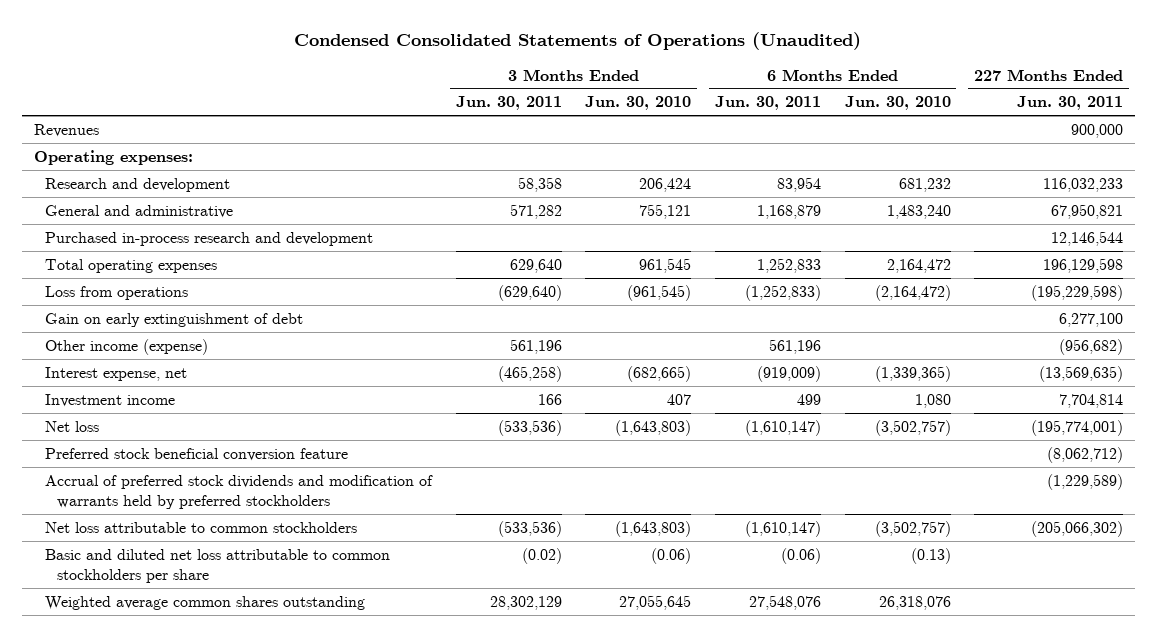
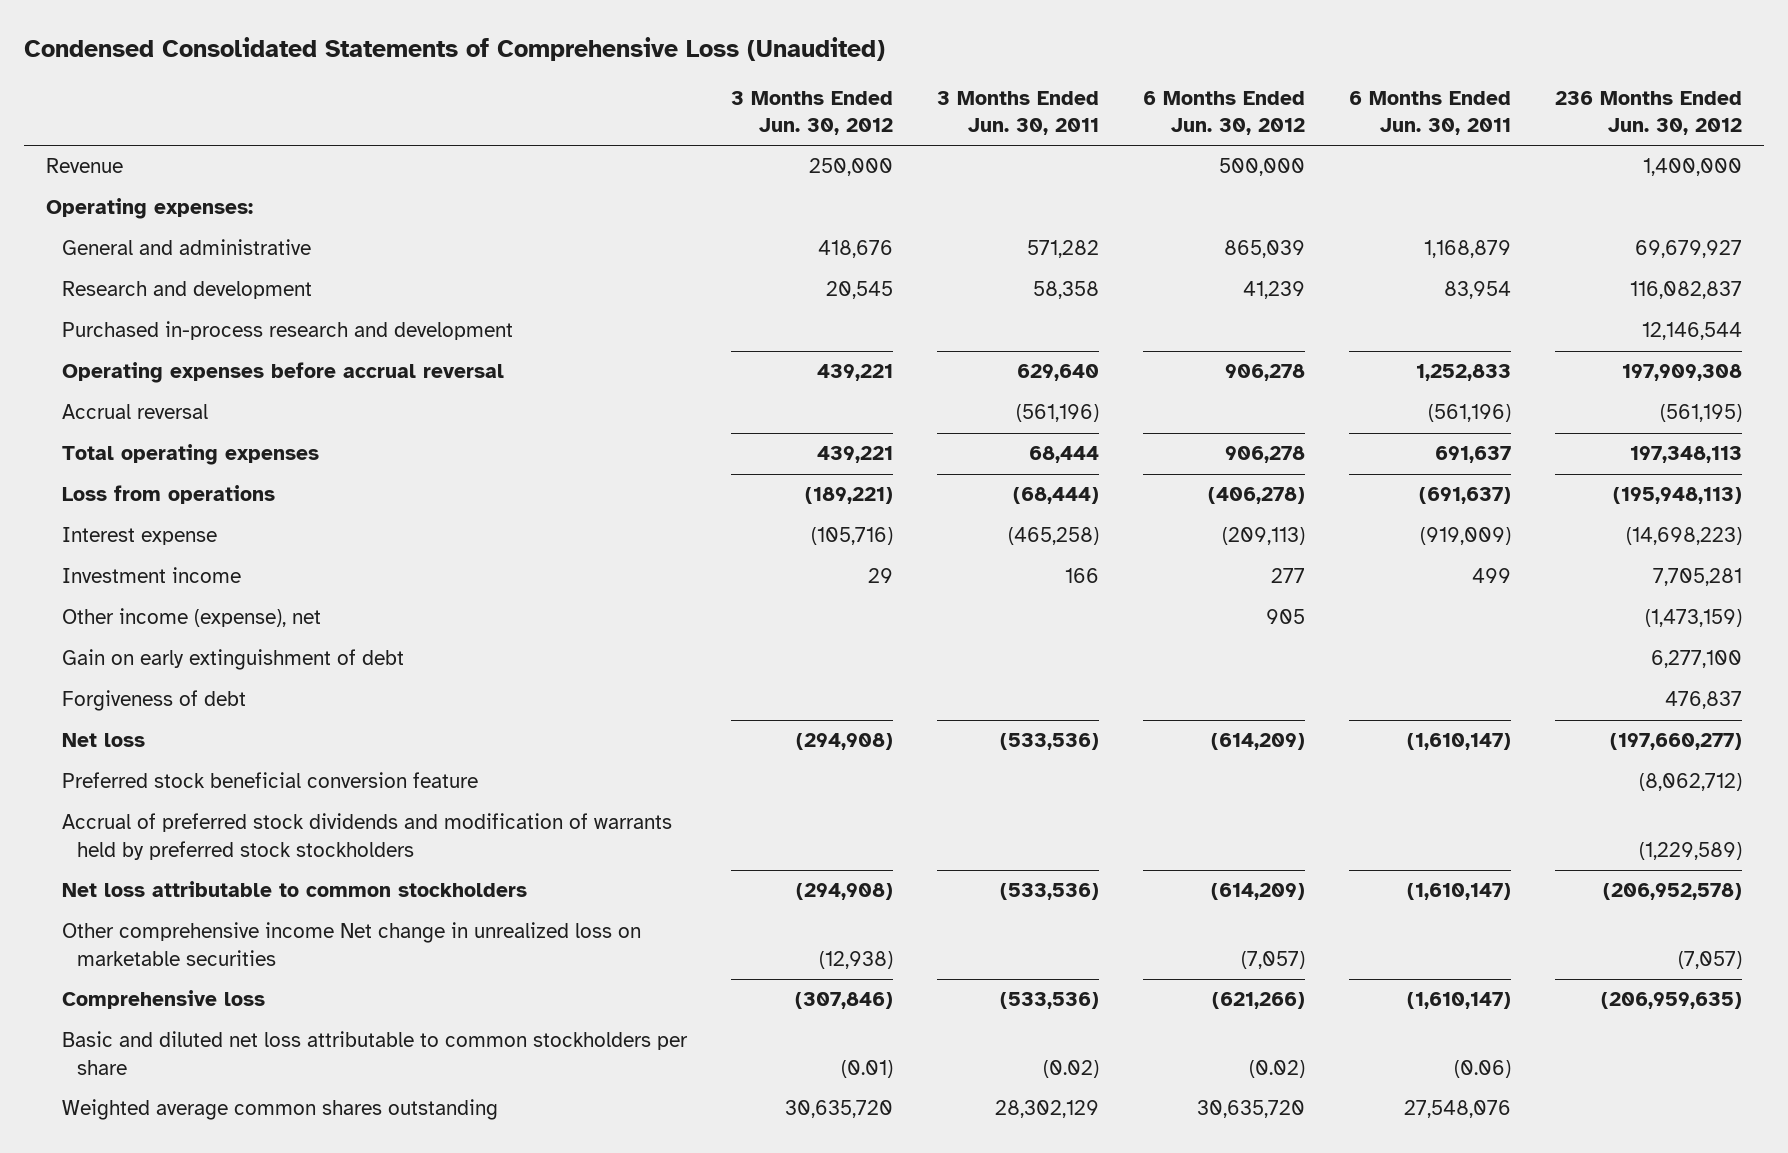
- Condensed Consolidated Statements of Operations (Unaudited)
+ Condensed Consolidated Statements of Comprehensive Loss (Unaudited)
- | 3 Months Ended Jun. 30, 2011 | 3 Months Ended Jun. 30, 2010 | 6 Months Ended Jun. 30, 2011 | 6 Months Ended Jun. 30, 2010 | 227 Months Ended Jun. 30, 2011
+ | 3 Months Ended Jun. 30, 2012 | 3 Months Ended Jun. 30, 2011 | 6 Months Ended Jun. 30, 2012 | 6 Months Ended Jun. 30, 2011 | 236 Months Ended Jun. 30, 2012
- Revenues | | | | | 900,000
+ Revenue | 250,000 | | 500,000 | | 1,400,000
moved down: Research and development | 20,545 | 58,358 | 41,239 | 83,954 | 116,082,837
- Total operating expenses | 629,640 | 961,545 | 1,252,833 | 2,164,472 | 196,129,598
- Loss from operations | (629,640) | (961,545) | (1,252,833) | (2,164,472) | (195,229,598)
- Other income (expense) | 561,196 | | 561,196 | | (956,682)
- Interest expense, net | (465,258) | (682,665) | (919,009) | (1,339,365) | (13,569,635)
+ Operating expenses before accrual reversal | 439,221 | 629,640 | 906,278 | 1,252,833 | 197,909,308
+ Accrual reversal | | (561,196) | | (561,196) | (561,195)
+ Total operating expenses | 439,221 | 68,444 | 906,278 | 691,637 | 197,348,113
+ Loss from operations | (189,221) | (68,444) | (406,278) | (691,637) | (195,948,113)
+ Interest expense | (105,716) | (465,258) | (209,113) | (919,009) | (14,698,223)
+ Other income (expense), net | | | 905 | | (1,473,159)
moved down: Gain on early extinguishment of debt | | | | | 6,277,100
+ Forgiveness of debt | | | | | 476,837
- Accrual of preferred stock dividends and modification of warrants held by preferred stockholders | | | | | (1,229,589)
+ Accrual of preferred stock dividends and modification of warrants held by preferred stock stockholders | | | | | (1,229,589)
+ Other comprehensive income Net change in unrealized loss on marketable securities | (12,938) | | (7,057) | | (7,057)
+ Comprehensive loss | (307,846) | (533,536) | (621,266) | (1,610,147) | (206,959,635)

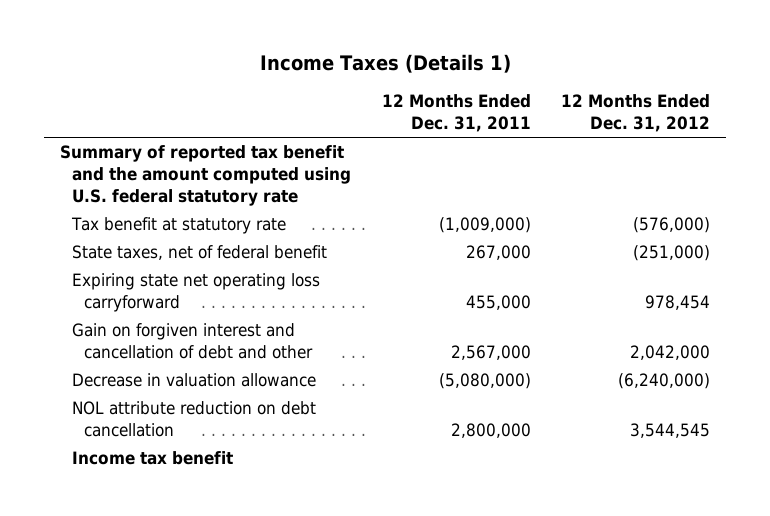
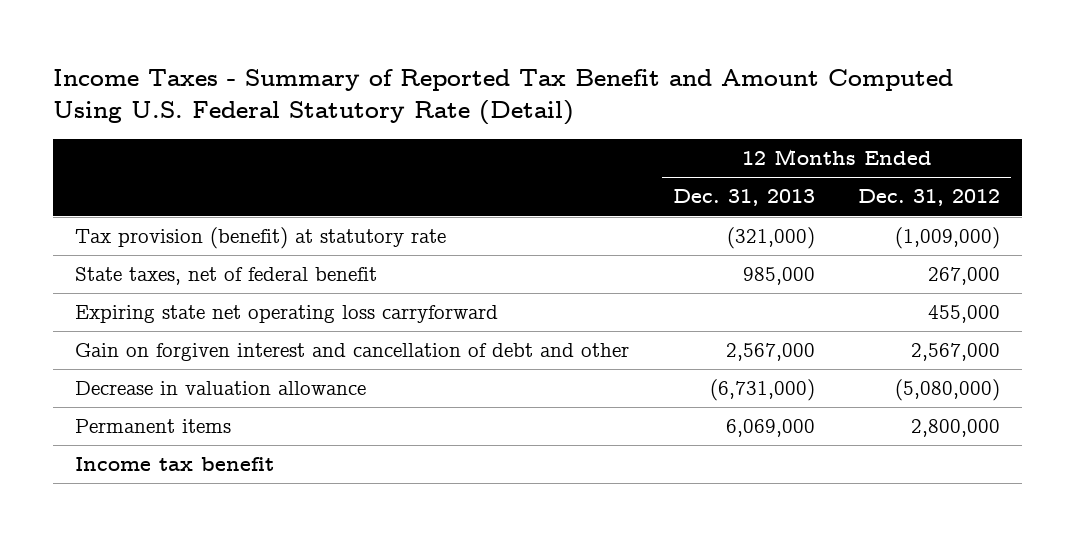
- Income Taxes (Details 1)
+ Income Taxes - Summary of Reported Tax Benefit and Amount Computed Using U.S. Federal Statutory Rate (Detail)
- | 12 Months Ended Dec. 31, 2011 | 12 Months Ended Dec. 31, 2012
+ | 12 Months Ended Dec. 31, 2013 | 12 Months Ended Dec. 31, 2012
- Summary of reported tax benefit and the amount computed using U.S. federal statutory rate
- Tax benefit at statutory rate | (1,009,000) | (576,000)
- State taxes, net of federal benefit | 267,000 | (251,000)
- Expiring state net operating loss carryforward | 455,000 | 978,454
- Gain on forgiven interest and cancellation of debt and other | 2,567,000 | 2,042,000
- Decrease in valuation allowance | (5,080,000) | (6,240,000)
- NOL attribute reduction on debt cancellation | 2,800,000 | 3,544,545
+ Tax provision (benefit) at statutory rate | (321,000) | (1,009,000)
+ State taxes, net of federal benefit | 985,000 | 267,000
+ Expiring state net operating loss carryforward | | 455,000
+ Gain on forgiven interest and cancellation of debt and other | 2,567,000 | 2,567,000
+ Decrease in valuation allowance | (6,731,000) | (5,080,000)
+ Permanent items | 6,069,000 | 2,800,000

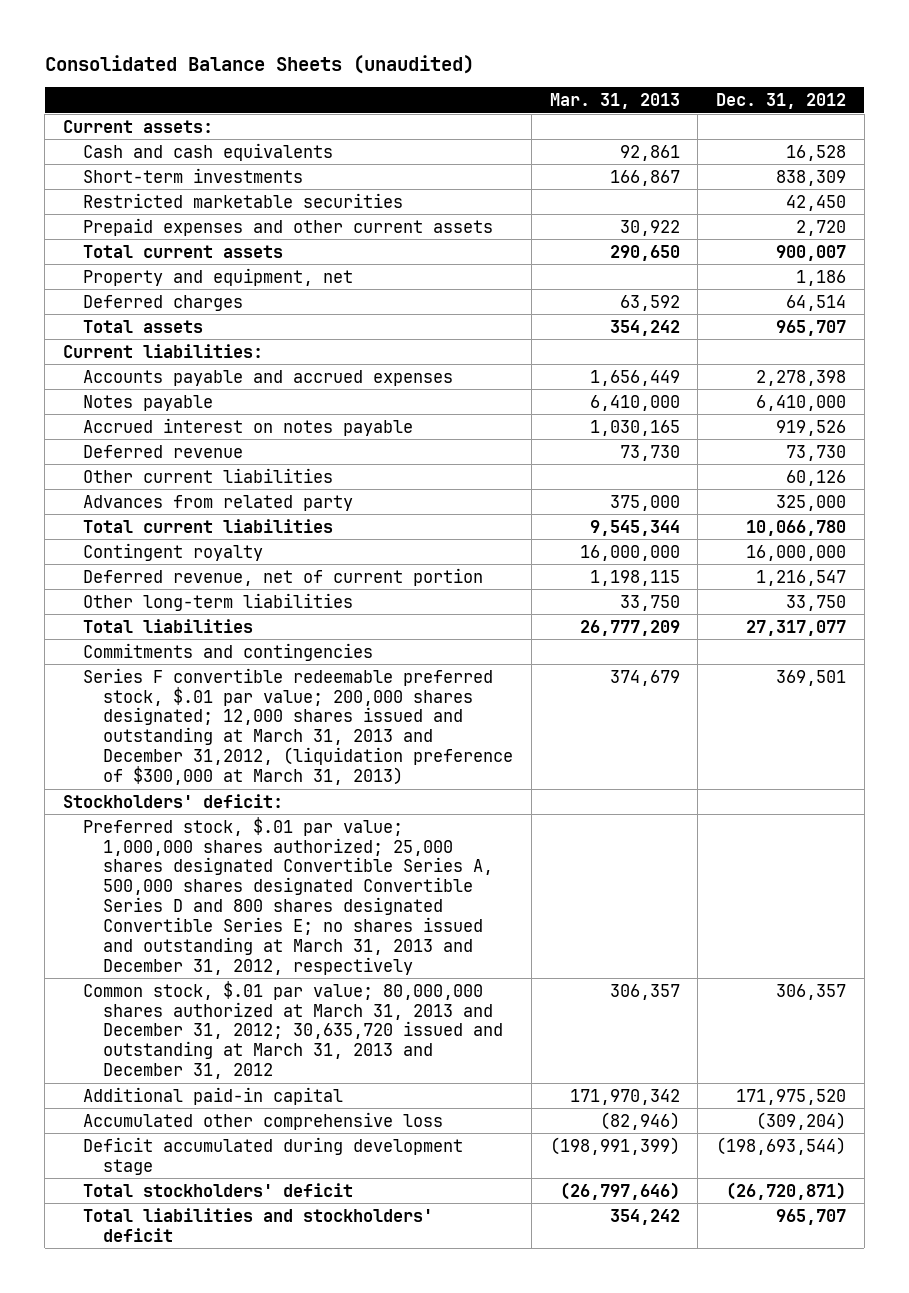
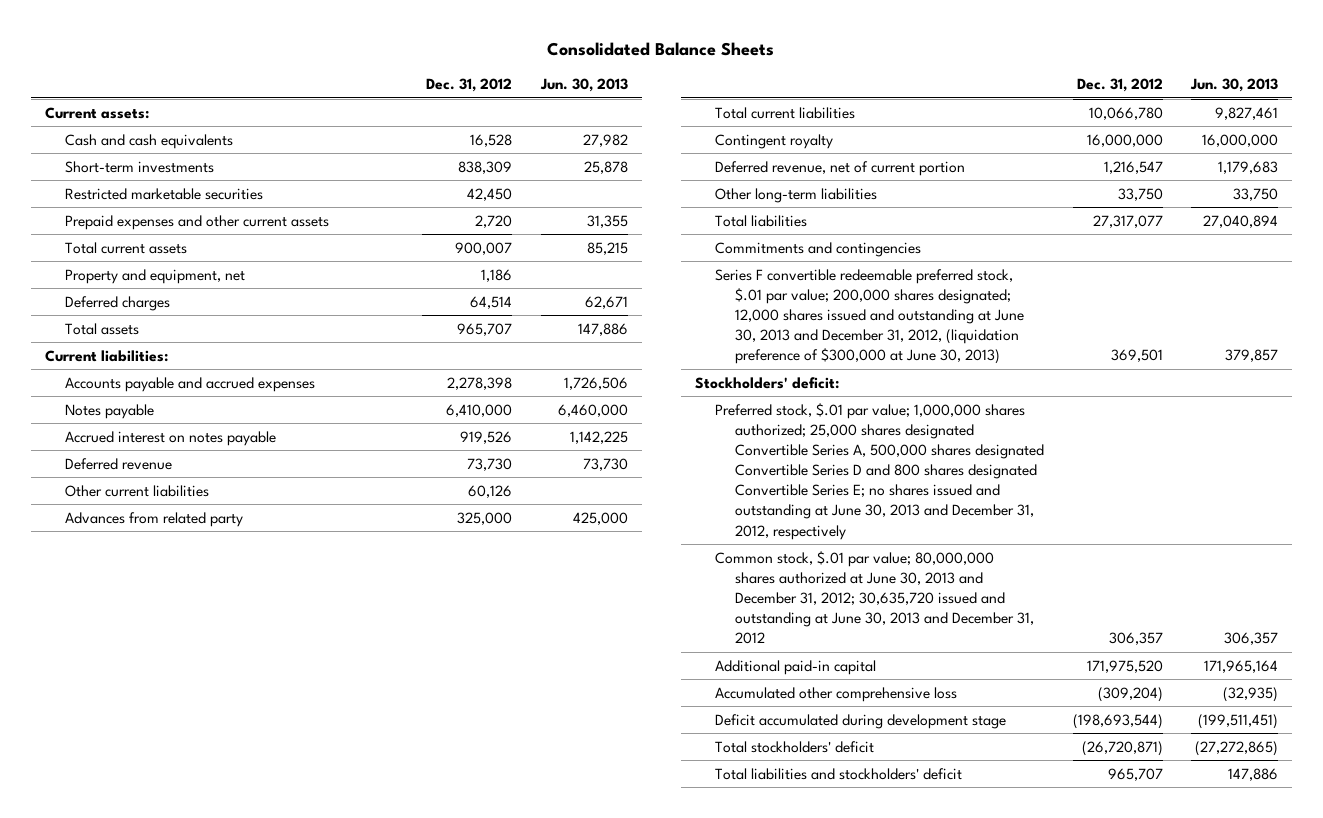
- Consolidated Balance Sheets (unaudited)
+ Consolidated Balance Sheets
- | Mar. 31, 2013 | Dec. 31, 2012
+ | Dec. 31, 2012 | Jun. 30, 2013
- Series F convertible redeemable preferred stock, $.01 par value; 200,000 shares designated; 12,000 shares issued and outstanding at March 31, 2013 and December 31,2012, (liquidation preference of $300,000 at March 31, 2013) | 374,679 | 369,501
+ Series F convertible redeemable preferred stock, $.01 par value; 200,000 shares designated; 12,000 shares issued and outstanding at June 30, 2013 and December 31, 2012, (liquidation preference of $300,000 at June 30, 2013) | 369,501 | 379,857
- Preferred stock, $.01 par value; 1,000,000 shares authorized; 25,000 shares designated Convertible Series A, 500,000 shares designated Convertible Series D and 800 shares designated Convertible Series E; no shares issued and outstanding at March 31, 2013 and December 31, 2012, respectively
- Common stock, $.01 par value; 80,000,000 shares authorized at March 31, 2013 and December 31, 2012; 30,635,720 issued and outstanding at March 31, 2013 and December 31, 2012 | 306,357 | 306,357
+ Preferred stock, $.01 par value; 1,000,000 shares authorized; 25,000 shares designated Convertible Series A, 500,000 shares designated Convertible Series D and 800 shares designated Convertible Series E; no shares issued and outstanding at June 30, 2013 and December 31, 2012, respectively
+ Common stock, $.01 par value; 80,000,000 shares authorized at June 30, 2013 and December 31, 2012; 30,635,720 issued and outstanding at June 30, 2013 and December 31, 2012 | 306,357 | 306,357

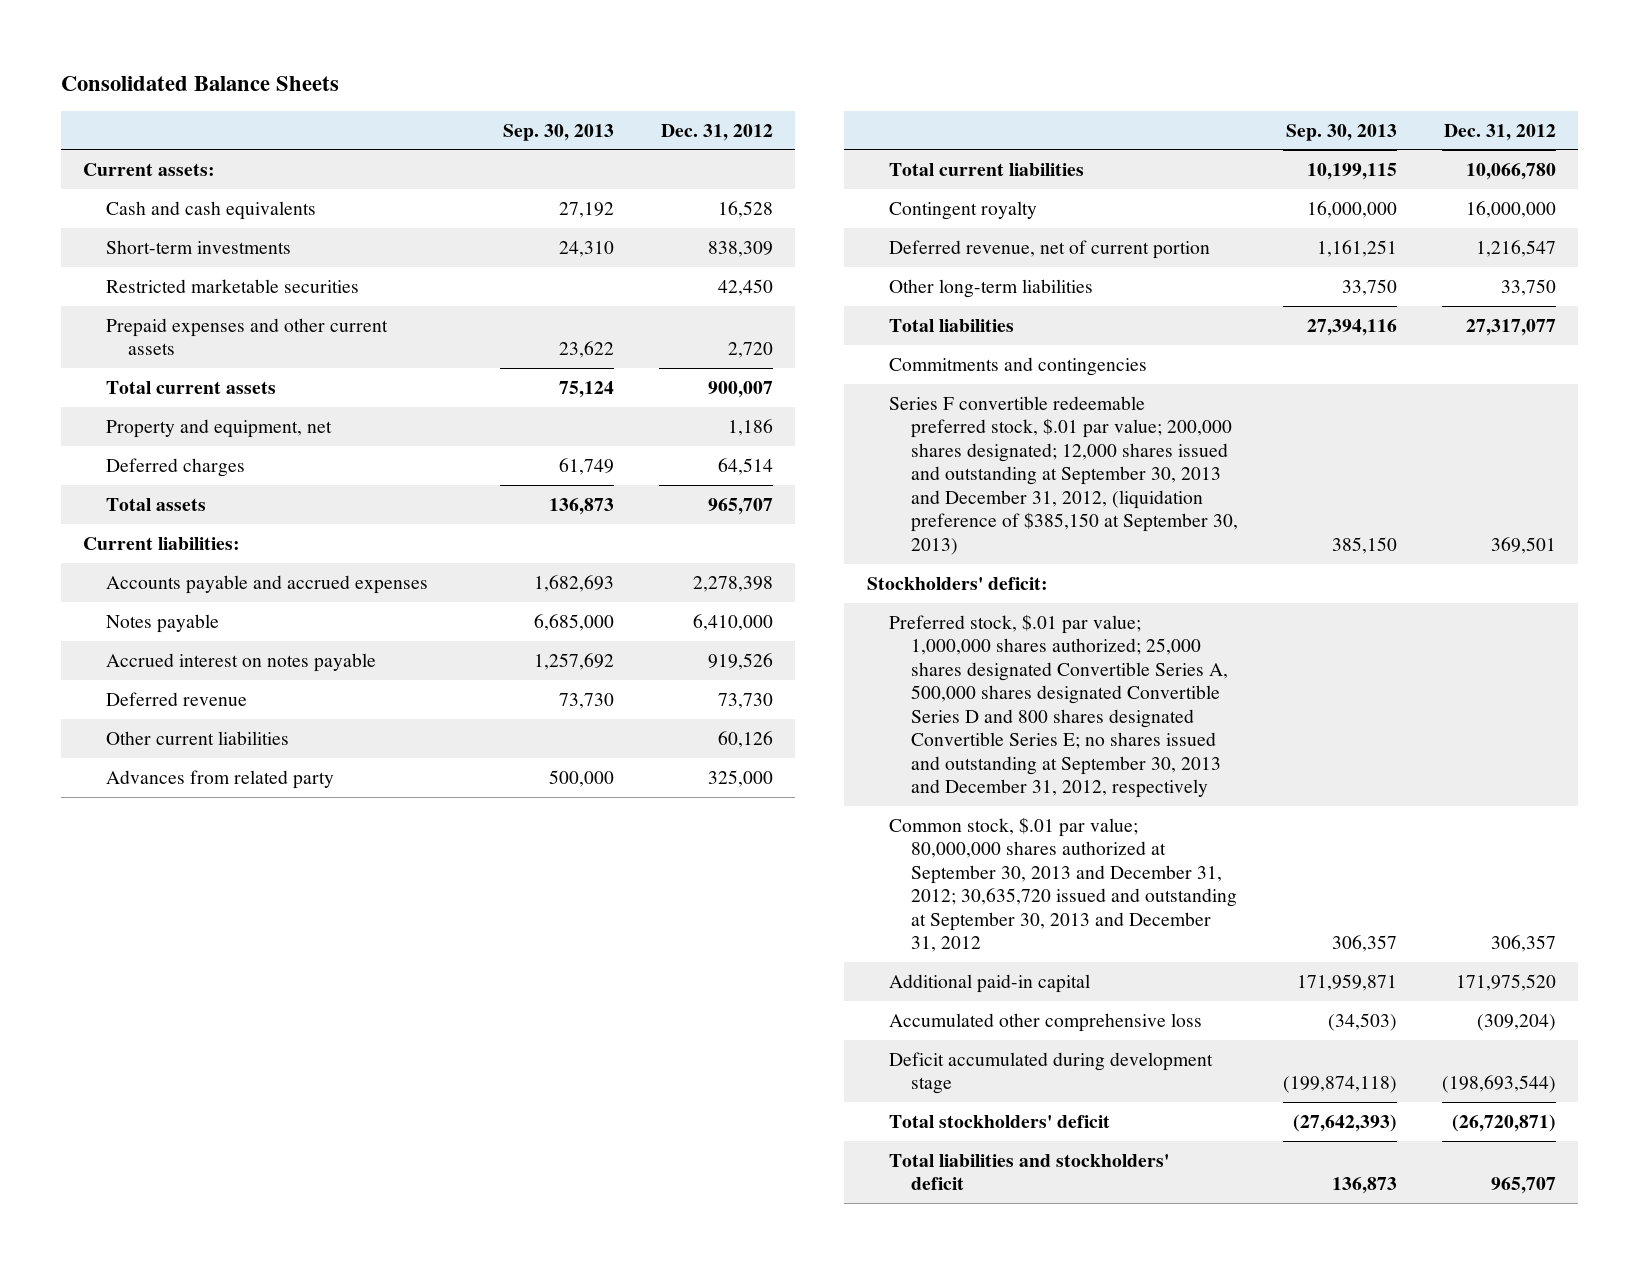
- | Dec. 31, 2012 | Jun. 30, 2013
+ | Sep. 30, 2013 | Dec. 31, 2012
- Series F convertible redeemable preferred stock, $.01 par value; 200,000 shares designated; 12,000 shares issued and outstanding at June 30, 2013 and December 31, 2012, (liquidation preference of $300,000 at June 30, 2013) | 369,501 | 379,857
+ Series F convertible redeemable preferred stock, $.01 par value; 200,000 shares designated; 12,000 shares issued and outstanding at September 30, 2013 and December 31, 2012, (liquidation preference of $385,150 at September 30, 2013) | 385,150 | 369,501
- Preferred stock, $.01 par value; 1,000,000 shares authorized; 25,000 shares designated Convertible Series A, 500,000 shares designated Convertible Series D and 800 shares designated Convertible Series E; no shares issued and outstanding at June 30, 2013 and December 31, 2012, respectively
- Common stock, $.01 par value; 80,000,000 shares authorized at June 30, 2013 and December 31, 2012; 30,635,720 issued and outstanding at June 30, 2013 and December 31, 2012 | 306,357 | 306,357
+ Preferred stock, $.01 par value; 1,000,000 shares authorized; 25,000 shares designated Convertible Series A, 500,000 shares designated Convertible Series D and 800 shares designated Convertible Series E; no shares issued and outstanding at September 30, 2013 and December 31, 2012, respectively
+ Common stock, $.01 par value; 80,000,000 shares authorized at September 30, 2013 and December 31, 2012; 30,635,720 issued and outstanding at September 30, 2013 and December 31, 2012 | 306,357 | 306,357

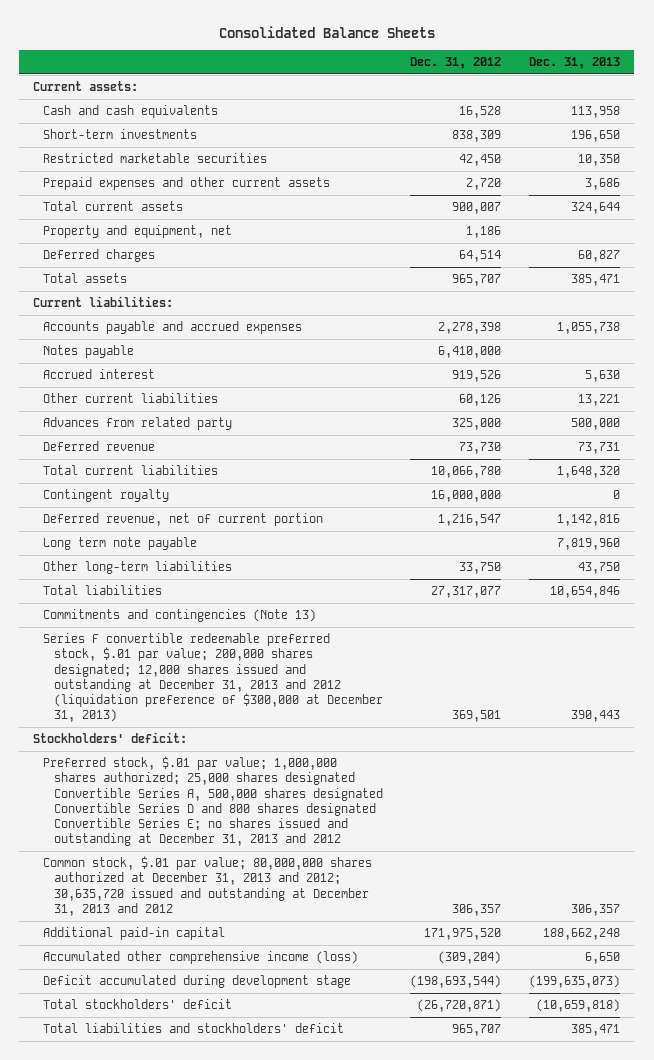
- | Sep. 30, 2013 | Dec. 31, 2012
+ | Dec. 31, 2012 | Dec. 31, 2013
- Accrued interest on notes payable | 1,257,692 | 919,526
+ Accrued interest | 919,526 | 5,630
moved down: Deferred revenue | 73,730 | 73,731
+ Long term note payable | | 7,819,960
- Commitments and contingencies
- Series F convertible redeemable preferred stock, $.01 par value; 200,000 shares designated; 12,000 shares issued and outstanding at September 30, 2013 and December 31, 2012, (liquidation preference of $385,150 at September 30, 2013) | 385,150 | 369,501
+ Commitments and contingencies (Note 13)
+ Series F convertible redeemable preferred stock, $.01 par value; 200,000 shares designated; 12,000 shares issued and outstanding at December 31, 2013 and 2012 (liquidation preference of $300,000 at December 31, 2013) | 369,501 | 390,443
- Preferred stock, $.01 par value; 1,000,000 shares authorized; 25,000 shares designated Convertible Series A, 500,000 shares designated Convertible Series D and 800 shares designated Convertible Series E; no shares issued and outstanding at September 30, 2013 and December 31, 2012, respectively
- Common stock, $.01 par value; 80,000,000 shares authorized at September 30, 2013 and December 31, 2012; 30,635,720 issued and outstanding at September 30, 2013 and December 31, 2012 | 306,357 | 306,357
+ Preferred stock, $.01 par value; 1,000,000 shares authorized; 25,000 shares designated Convertible Series A, 500,000 shares designated Convertible Series D and 800 shares designated Convertible Series E; no shares issued and outstanding at December 31, 2013 and 2012
+ Common stock, $.01 par value; 80,000,000 shares authorized at December 31, 2013 and 2012; 30,635,720 issued and outstanding at December 31, 2013 and 2012 | 306,357 | 306,357
- Accumulated other comprehensive loss | (34,503) | (309,204)
+ Accumulated other comprehensive income (loss) | (309,204) | 6,650

